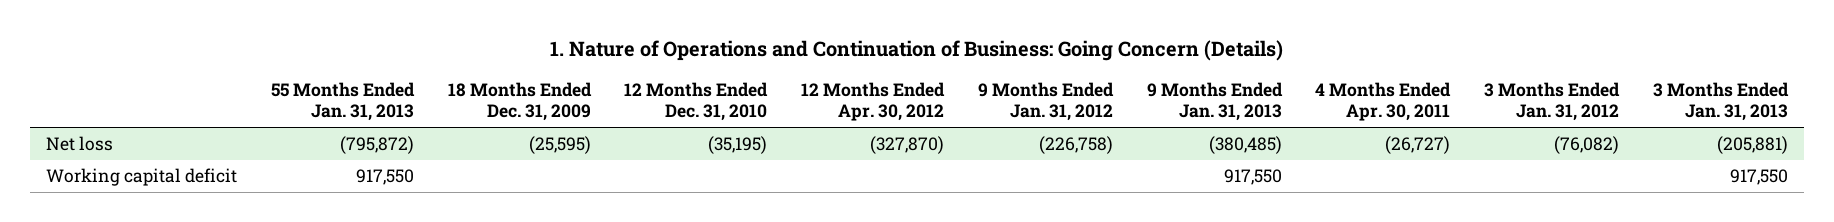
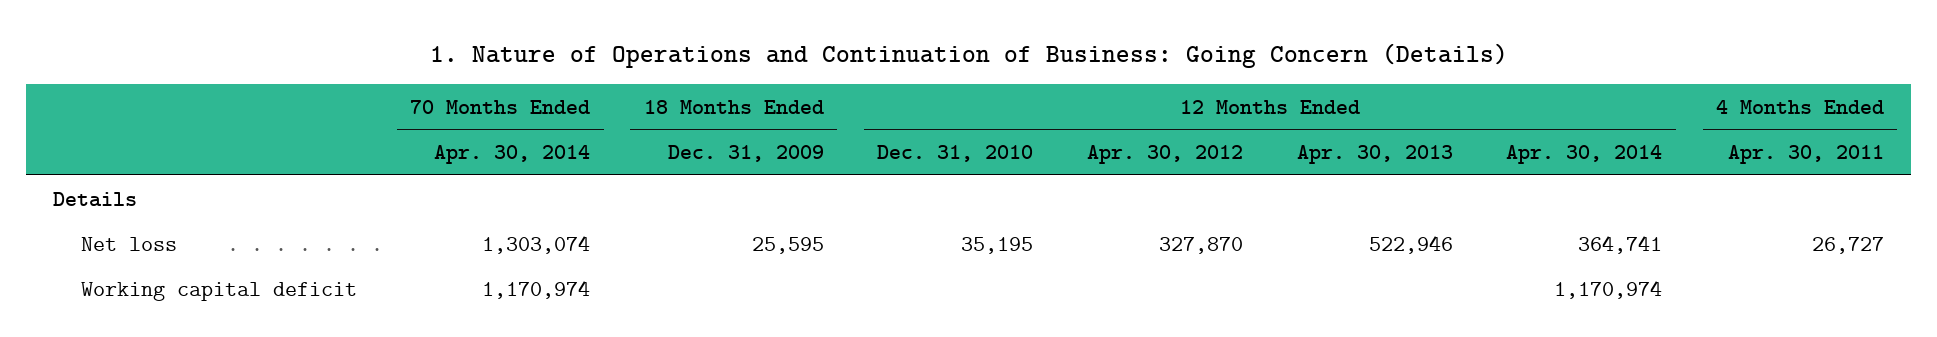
- | 55 Months Ended Jan. 31, 2013 | 18 Months Ended Dec. 31, 2009 | 12 Months Ended Dec. 31, 2010 | 12 Months Ended Apr. 30, 2012 | 9 Months Ended Jan. 31, 2012 | 9 Months Ended Jan. 31, 2013 | 4 Months Ended Apr. 30, 2011 | 3 Months Ended Jan. 31, 2012 | 3 Months Ended Jan. 31, 2013
+ | 70 Months Ended Apr. 30, 2014 | 18 Months Ended Dec. 31, 2009 | 12 Months Ended Dec. 31, 2010 | 12 Months Ended Apr. 30, 2012 | 12 Months Ended Apr. 30, 2013 | 12 Months Ended Apr. 30, 2014 | 4 Months Ended Apr. 30, 2011
- Net loss | (795,872) | (25,595) | (35,195) | (327,870) | (226,758) | (380,485) | (26,727) | (76,082) | (205,881)
+ Details
+ Net loss | 1,303,074 | 25,595 | 35,195 | 327,870 | 522,946 | 364,741 | 26,727

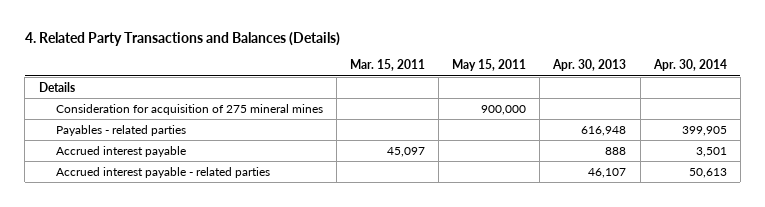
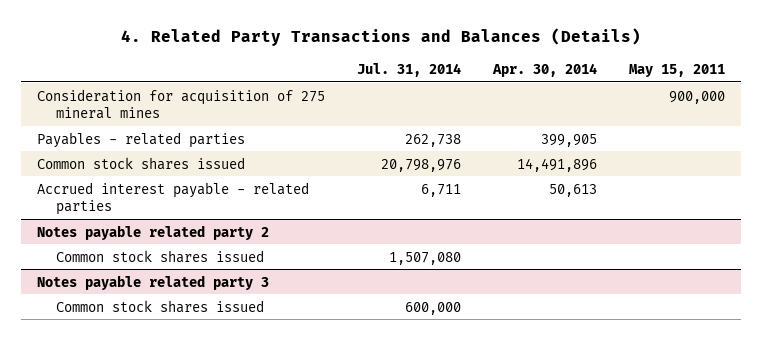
- | Mar. 15, 2011 | May 15, 2011 | Apr. 30, 2013 | Apr. 30, 2014
+ | Jul. 31, 2014 | Apr. 30, 2014 | May 15, 2011
- Details
- Accrued interest payable | 45,097 | | 888 | 3,501
+ Common stock shares issued | 20,798,976 | 14,491,896 |
+ Notes payable related party 2
+ Common stock shares issued | 1,507,080 | |
+ Notes payable related party 3
+ Common stock shares issued | 600,000 | |

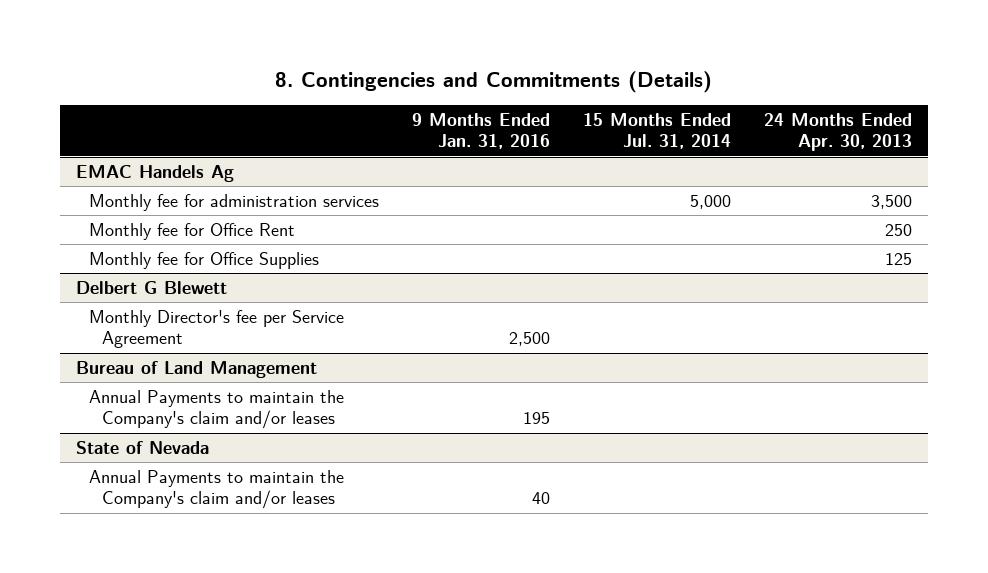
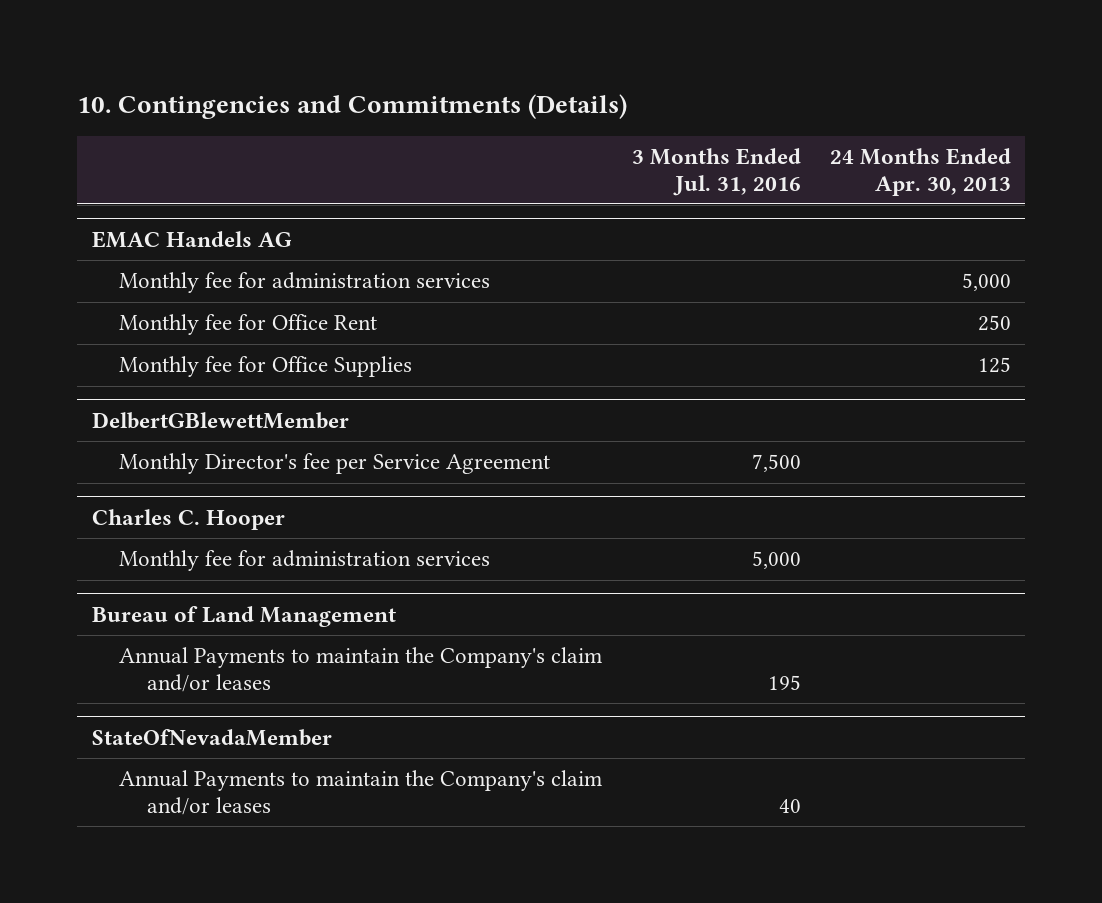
- 8. Contingencies and Commitments (Details)
+ 10. Contingencies and Commitments (Details)
- | 9 Months Ended Jan. 31, 2016 | 15 Months Ended Jul. 31, 2014 | 24 Months Ended Apr. 30, 2013
+ | 3 Months Ended Jul. 31, 2016 | 24 Months Ended Apr. 30, 2013
- EMAC Handels Ag
- Monthly fee for administration services | | 5,000 | 3,500
+ EMAC Handels AG
+ Monthly fee for administration services | | 5,000
- Delbert G Blewett
+ DelbertGBlewettMember
+ Charles C. Hooper
+ Monthly fee for administration services | 5,000 |
- State of Nevada
+ StateOfNevadaMember

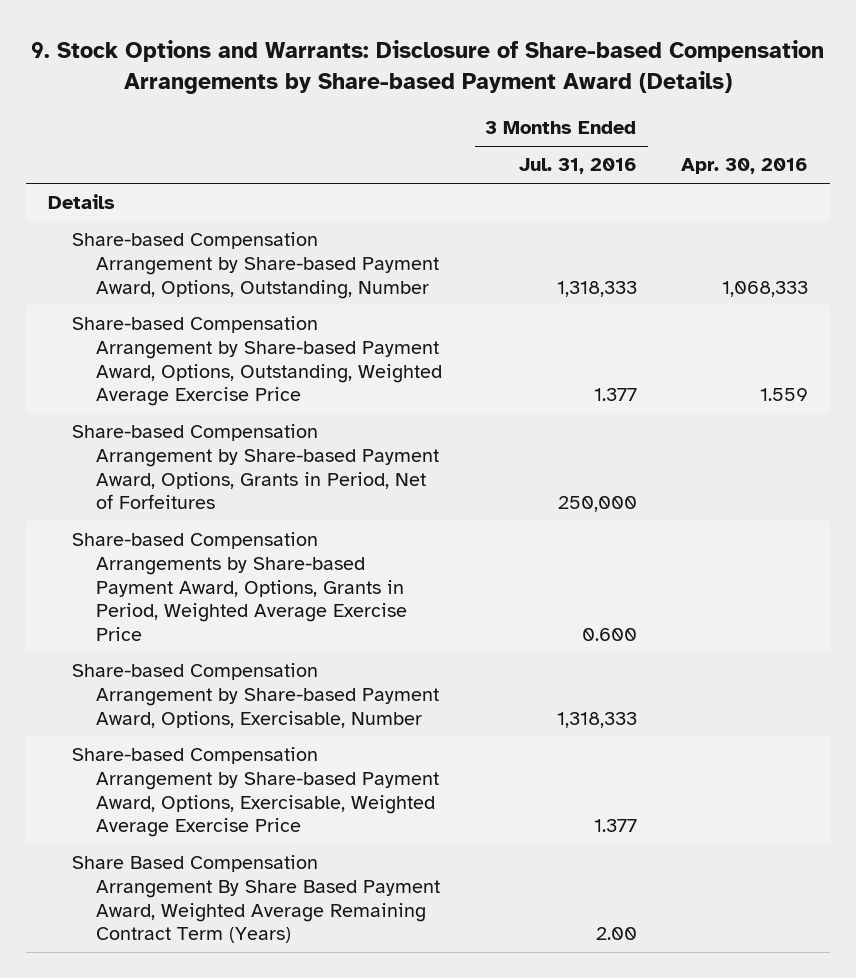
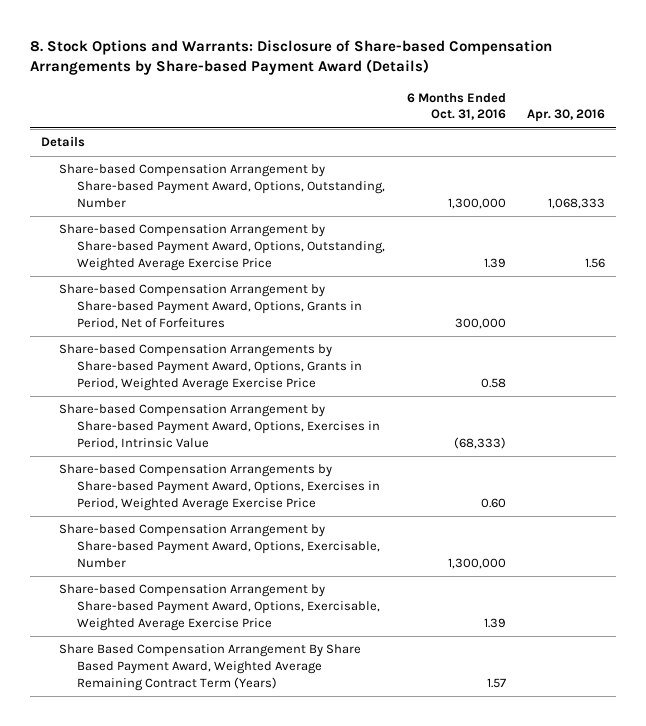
- 9. Stock Options and Warrants: Disclosure of Share-based Compensation Arrangements by Share-based Payment Award (Details)
+ 8. Stock Options and Warrants: Disclosure of Share-based Compensation Arrangements by Share-based Payment Award (Details)
- | 3 Months Ended Jul. 31, 2016 | Apr. 30, 2016
+ | 6 Months Ended Oct. 31, 2016 | Apr. 30, 2016
- Share-based Compensation Arrangement by Share-based Payment Award, Options, Outstanding, Weighted Average Exercise Price | 1.377 | 1.559
+ Share-based Compensation Arrangement by Share-based Payment Award, Options, Outstanding, Weighted Average Exercise Price | 1.39 | 1.56
+ Share-based Compensation Arrangement by Share-based Payment Award, Options, Exercises in Period, Intrinsic Value | (68,333) |
+ Share-based Compensation Arrangements by Share-based Payment Award, Options, Exercises in Period, Weighted Average Exercise Price | 0.60 |

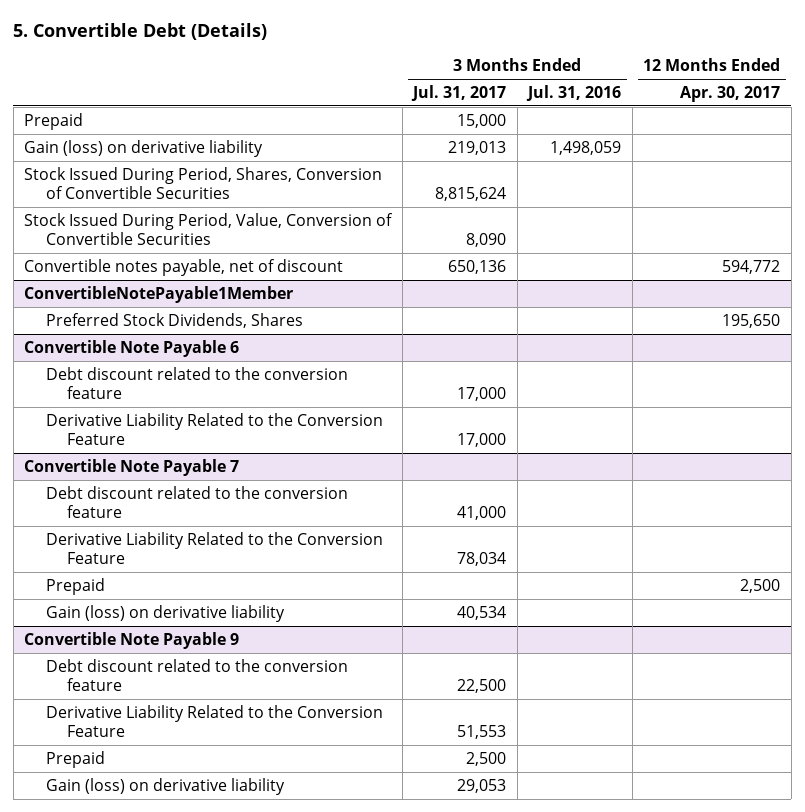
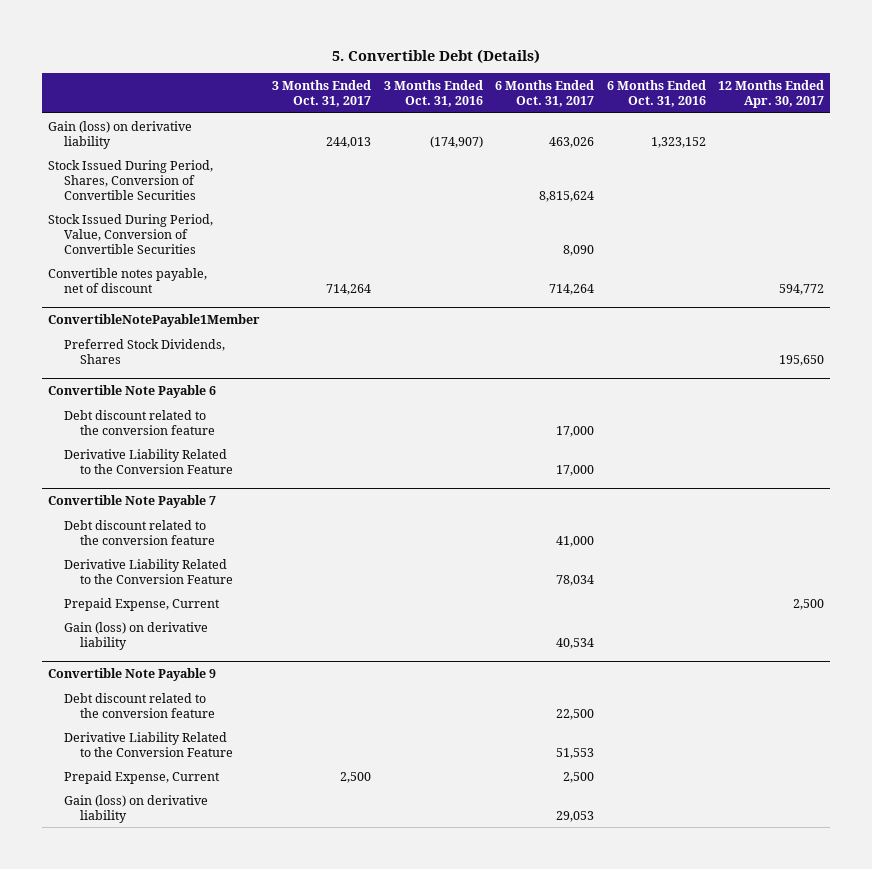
- | 3 Months Ended Jul. 31, 2017 | 3 Months Ended Jul. 31, 2016 | 12 Months Ended Apr. 30, 2017
+ | 3 Months Ended Oct. 31, 2017 | 3 Months Ended Oct. 31, 2016 | 6 Months Ended Oct. 31, 2017 | 6 Months Ended Oct. 31, 2016 | 12 Months Ended Apr. 30, 2017
- Prepaid | 15,000 | |
@ Convertible Note Payable 7
- Prepaid | | | 2,500
+ Prepaid Expense, Current | | | | | 2,500
@ Convertible Note Payable 9
- Prepaid | 2,500 | |
+ Prepaid Expense, Current | 2,500 | | 2,500 | |

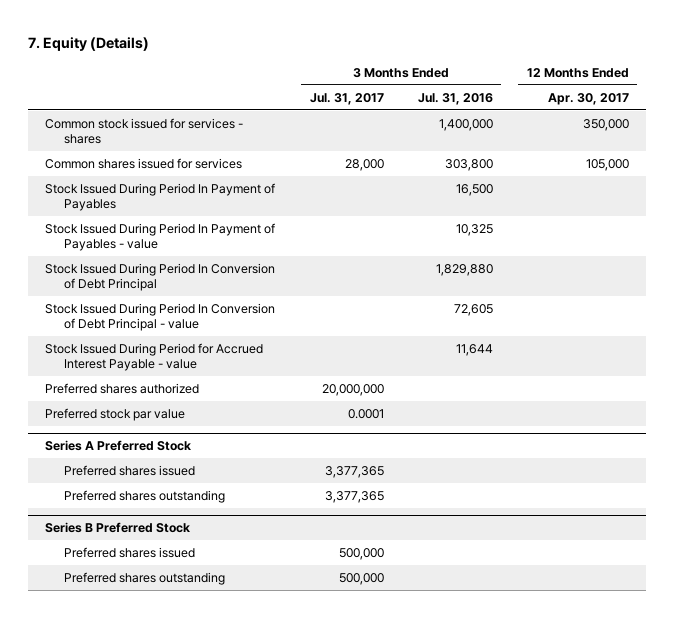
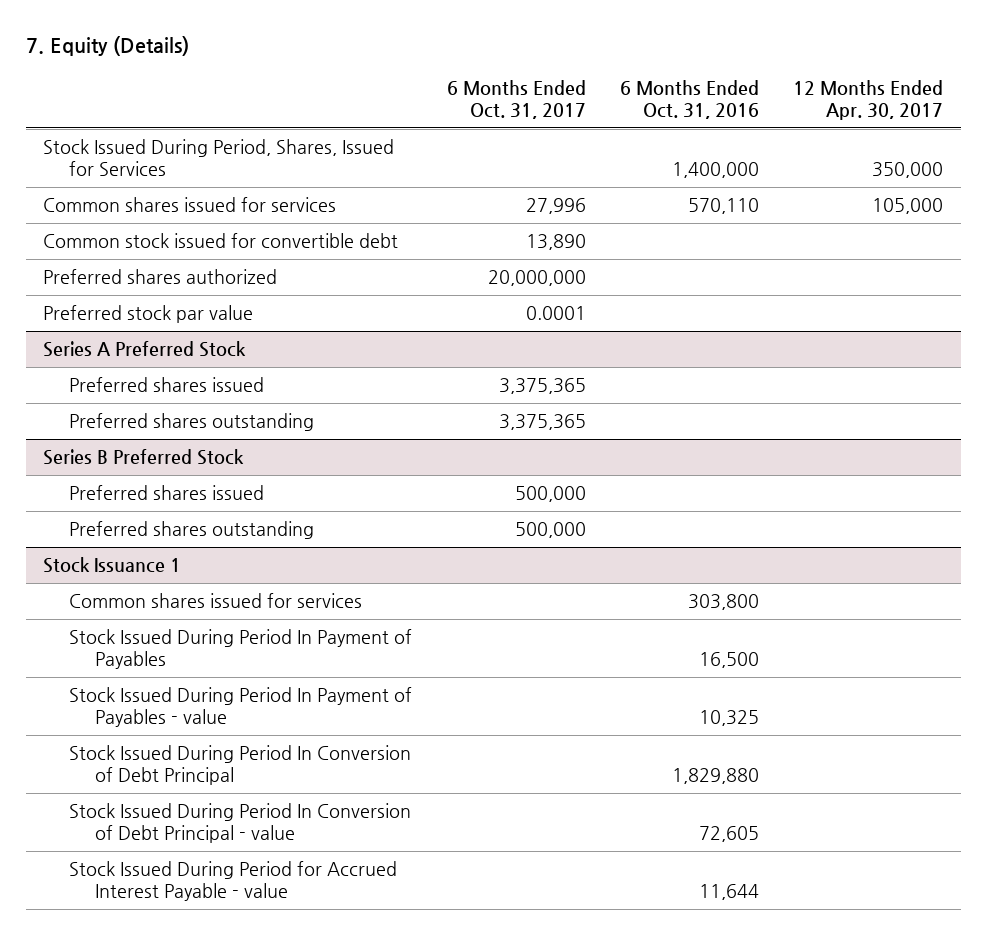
- | 3 Months Ended Jul. 31, 2017 | 3 Months Ended Jul. 31, 2016 | 12 Months Ended Apr. 30, 2017
+ | 6 Months Ended Oct. 31, 2017 | 6 Months Ended Oct. 31, 2016 | 12 Months Ended Apr. 30, 2017
- Common stock issued for services - shares | | 1,400,000 | 350,000
+ Stock Issued During Period, Shares, Issued for Services | | 1,400,000 | 350,000
- Stock Issued During Period In Payment of Payables | | 16,500 |
- Stock Issued During Period In Payment of Payables - value | | 10,325 |
- Stock Issued During Period In Conversion of Debt Principal | | 1,829,880 |
- Stock Issued During Period In Conversion of Debt Principal - value | | 72,605 |
- Stock Issued During Period for Accrued Interest Payable - value | | 11,644 |
+ Common stock issued for convertible debt | 13,890 | |
+ Stock Issuance 1
+ Common shares issued for services | | 303,800 |
+ Stock Issued During Period In Payment of Payables | | 16,500 |
+ Stock Issued During Period In Payment of Payables - value | | 10,325 |
+ Stock Issued During Period In Conversion of Debt Principal | | 1,829,880 |
+ Stock Issued During Period In Conversion of Debt Principal - value | | 72,605 |
+ Stock Issued During Period for Accrued Interest Payable - value | | 11,644 |

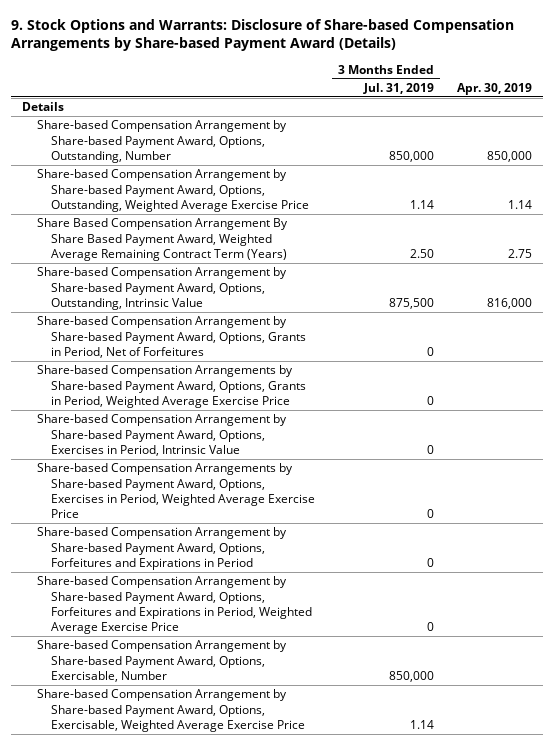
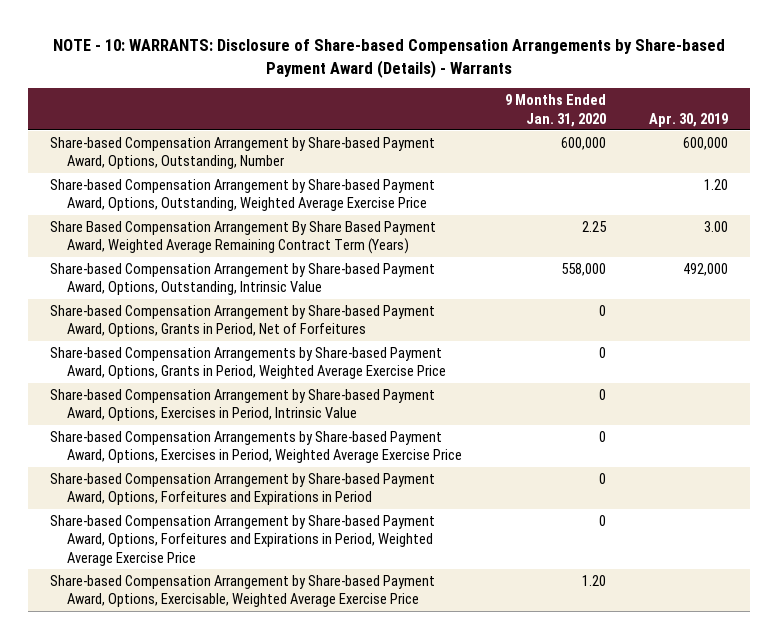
- 9. Stock Options and Warrants: Disclosure of Share-based Compensation Arrangements by Share-based Payment Award (Details)
+ NOTE - 10: WARRANTS: Disclosure of Share-based Compensation Arrangements by Share-based Payment Award (Details) - Warrants
- | 3 Months Ended Jul. 31, 2019 | Apr. 30, 2019
+ | 9 Months Ended Jan. 31, 2020 | Apr. 30, 2019
- Details
- Share-based Compensation Arrangement by Share-based Payment Award, Options, Outstanding, Number | 850,000 | 850,000
- Share-based Compensation Arrangement by Share-based Payment Award, Options, Outstanding, Weighted Average Exercise Price | 1.14 | 1.14
- Share Based Compensation Arrangement By Share Based Payment Award, Weighted Average Remaining Contract Term (Years) | 2.50 | 2.75
- Share-based Compensation Arrangement by Share-based Payment Award, Options, Outstanding, Intrinsic Value | 875,500 | 816,000
+ Share-based Compensation Arrangement by Share-based Payment Award, Options, Outstanding, Number | 600,000 | 600,000
+ Share-based Compensation Arrangement by Share-based Payment Award, Options, Outstanding, Weighted Average Exercise Price | | 1.20
+ Share Based Compensation Arrangement By Share Based Payment Award, Weighted Average Remaining Contract Term (Years) | 2.25 | 3.00
+ Share-based Compensation Arrangement by Share-based Payment Award, Options, Outstanding, Intrinsic Value | 558,000 | 492,000
- Share-based Compensation Arrangement by Share-based Payment Award, Options, Exercisable, Number | 850,000 |

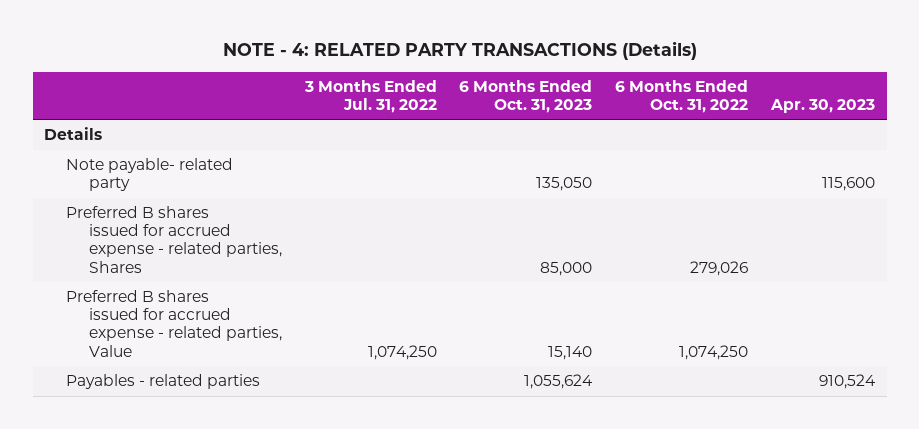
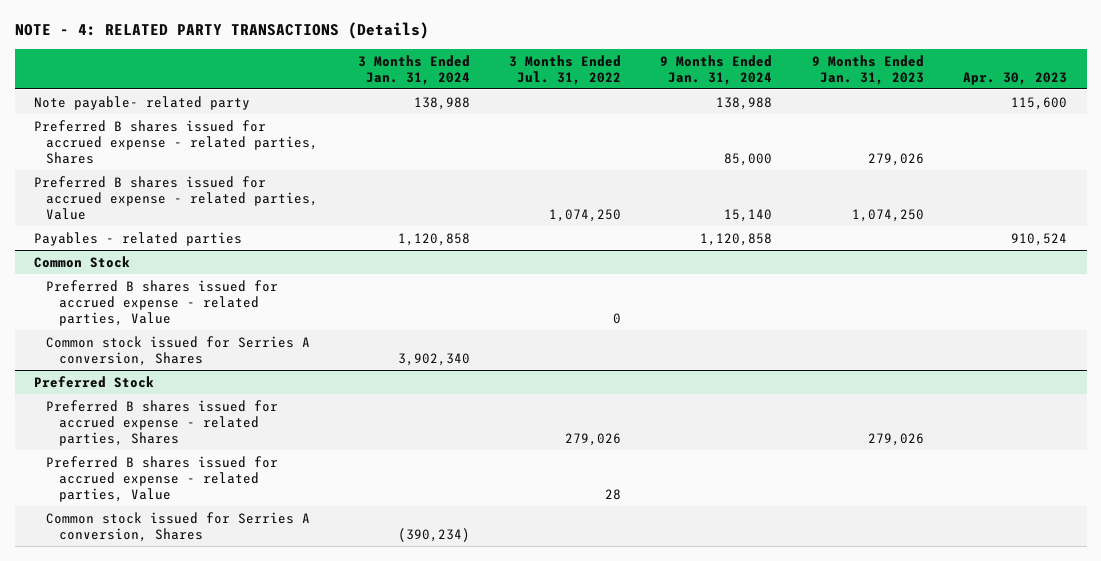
- | 3 Months Ended Jul. 31, 2022 | 6 Months Ended Oct. 31, 2023 | 6 Months Ended Oct. 31, 2022 | Apr. 30, 2023
+ | 3 Months Ended Jan. 31, 2024 | 3 Months Ended Jul. 31, 2022 | 9 Months Ended Jan. 31, 2024 | 9 Months Ended Jan. 31, 2023 | Apr. 30, 2023
- Details
+ Common Stock
+ Preferred B shares issued for accrued expense - related parties, Value | | 0 | | |
+ Common stock issued for Serries A conversion, Shares | 3,902,340 | | | |
+ Preferred Stock
+ Preferred B shares issued for accrued expense - related parties, Shares | | 279,026 | | 279,026 |
+ Preferred B shares issued for accrued expense - related parties, Value | | 28 | | |
+ Common stock issued for Serries A conversion, Shares | (390,234) | | | |

